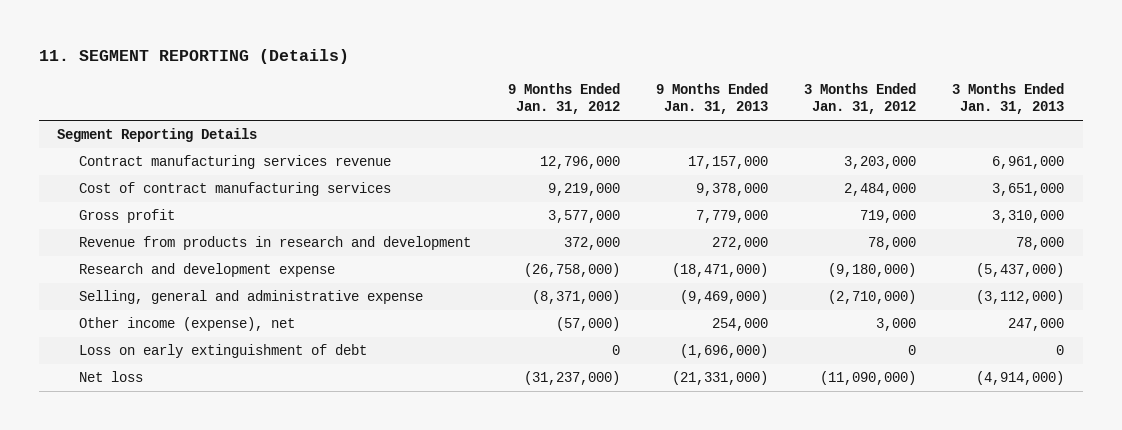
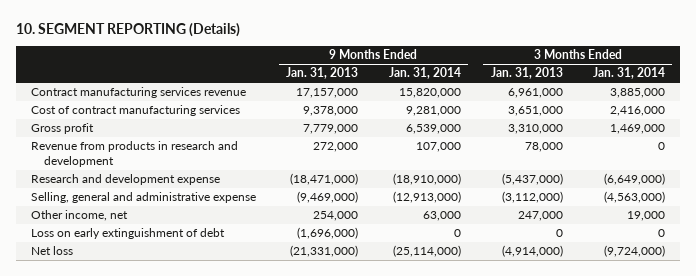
- 11. SEGMENT REPORTING (Details)
+ 10. SEGMENT REPORTING (Details)
- | 9 Months Ended Jan. 31, 2012 | 9 Months Ended Jan. 31, 2013 | 3 Months Ended Jan. 31, 2012 | 3 Months Ended Jan. 31, 2013
+ | 9 Months Ended Jan. 31, 2013 | 9 Months Ended Jan. 31, 2014 | 3 Months Ended Jan. 31, 2013 | 3 Months Ended Jan. 31, 2014
- Segment Reporting Details
- Other income (expense), net | (57,000) | 254,000 | 3,000 | 247,000
+ Other income, net | 254,000 | 63,000 | 247,000 | 19,000

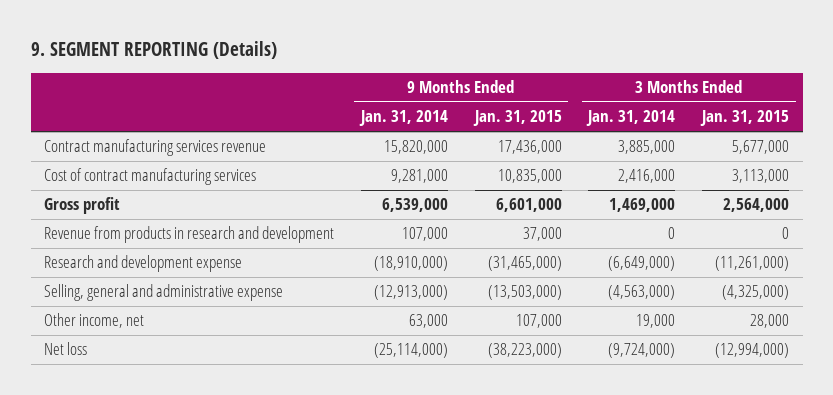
- 10. SEGMENT REPORTING (Details)
+ 9. SEGMENT REPORTING (Details)
- | 9 Months Ended Jan. 31, 2013 | 9 Months Ended Jan. 31, 2014 | 3 Months Ended Jan. 31, 2013 | 3 Months Ended Jan. 31, 2014
+ | 9 Months Ended Jan. 31, 2014 | 9 Months Ended Jan. 31, 2015 | 3 Months Ended Jan. 31, 2014 | 3 Months Ended Jan. 31, 2015
- Loss on early extinguishment of debt | (1,696,000) | 0 | 0 | 0

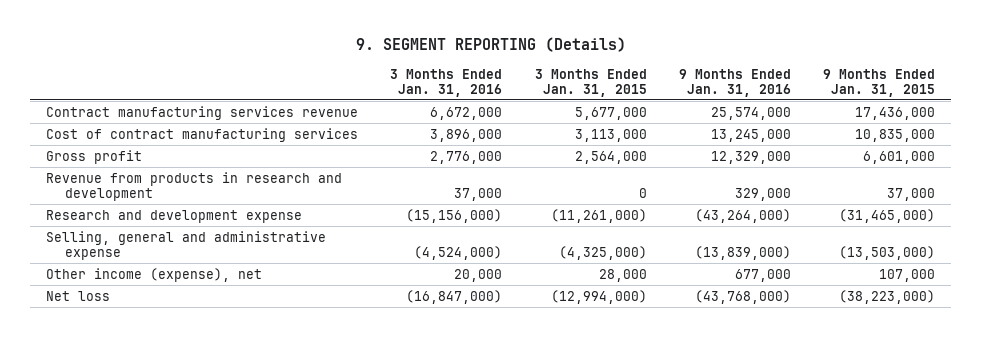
- | 9 Months Ended Jan. 31, 2014 | 9 Months Ended Jan. 31, 2015 | 3 Months Ended Jan. 31, 2014 | 3 Months Ended Jan. 31, 2015
+ | 3 Months Ended Jan. 31, 2016 | 3 Months Ended Jan. 31, 2015 | 9 Months Ended Jan. 31, 2016 | 9 Months Ended Jan. 31, 2015
- Other income, net | 63,000 | 107,000 | 19,000 | 28,000
+ Other income (expense), net | 20,000 | 28,000 | 677,000 | 107,000

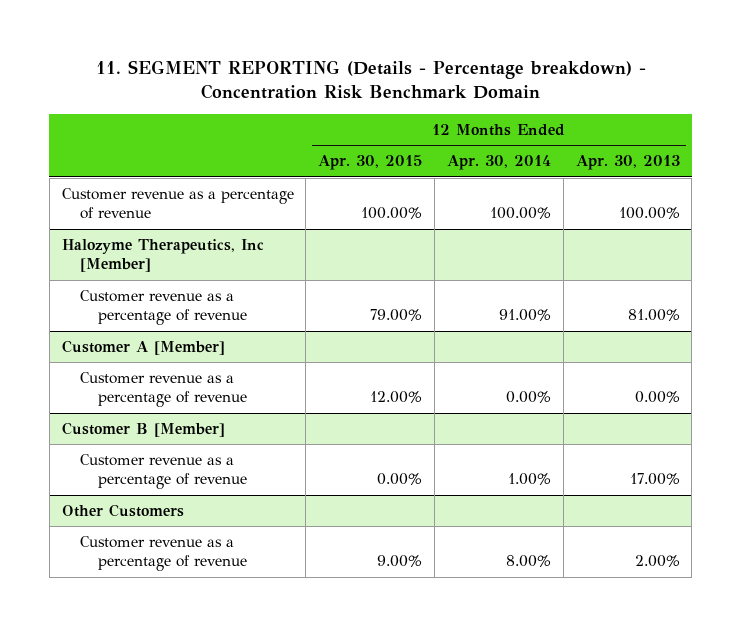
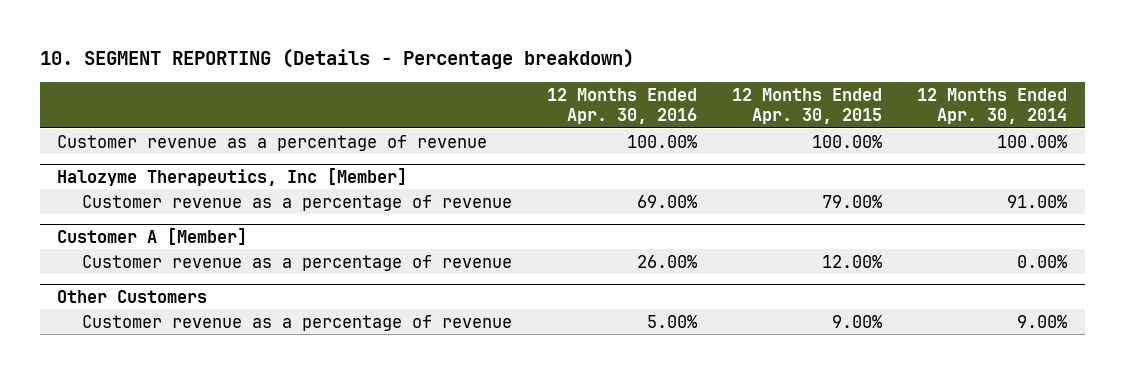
- 11. SEGMENT REPORTING (Details - Percentage breakdown) - Concentration Risk Benchmark Domain
+ 10. SEGMENT REPORTING (Details - Percentage breakdown)
- | 12 Months Ended Apr. 30, 2015 | 12 Months Ended Apr. 30, 2014 | 12 Months Ended Apr. 30, 2013
+ | 12 Months Ended Apr. 30, 2016 | 12 Months Ended Apr. 30, 2015 | 12 Months Ended Apr. 30, 2014
- Customer B [Member]
- Customer revenue as a percentage of revenue | 0.00% | 1.00% | 17.00%
@ Other Customers
- Customer revenue as a percentage of revenue | 9.00% | 8.00% | 2.00%
+ Customer revenue as a percentage of revenue | 5.00% | 9.00% | 9.00%

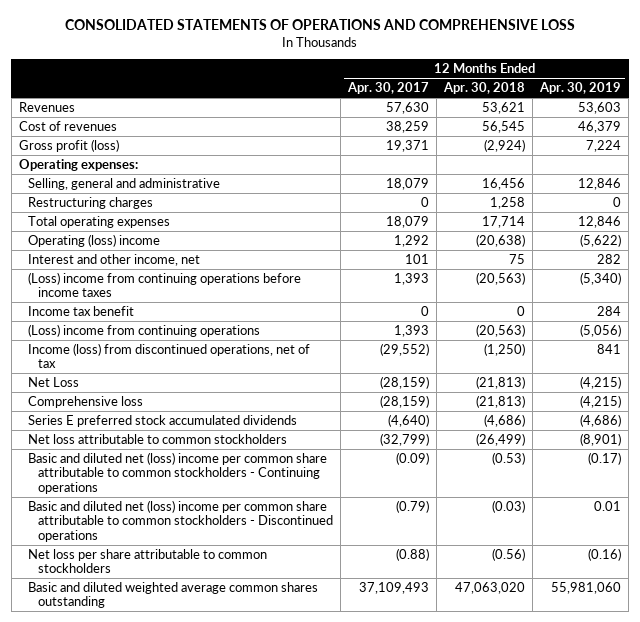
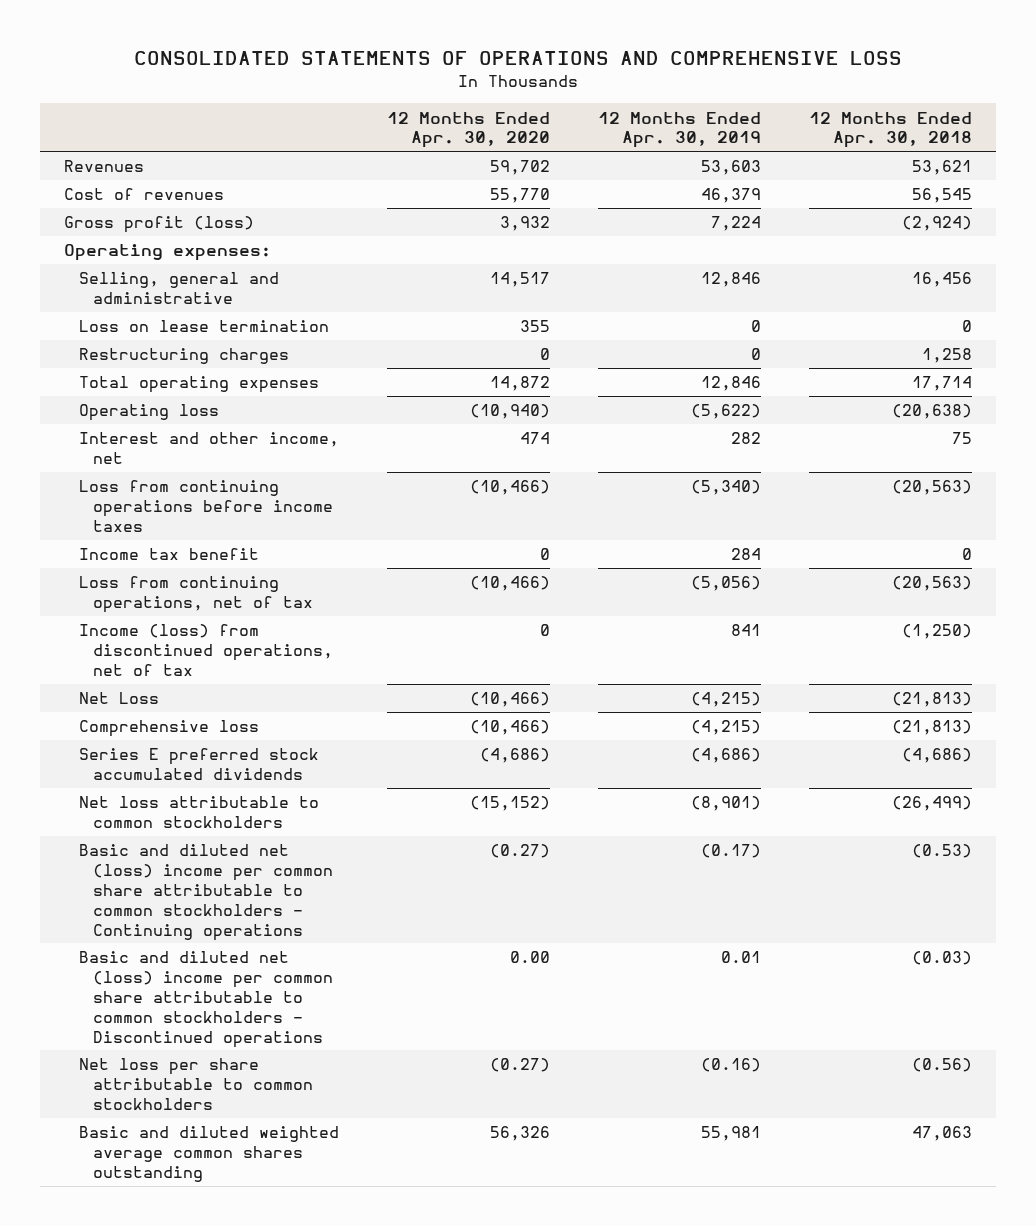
- | 12 Months Ended Apr. 30, 2017 | 12 Months Ended Apr. 30, 2018 | 12 Months Ended Apr. 30, 2019
+ | 12 Months Ended Apr. 30, 2020 | 12 Months Ended Apr. 30, 2019 | 12 Months Ended Apr. 30, 2018
+ Loss on lease termination | 355 | 0 | 0
- Operating (loss) income | 1,292 | (20,638) | (5,622)
+ Operating loss | (10,940) | (5,622) | (20,638)
- (Loss) income from continuing operations before income taxes | 1,393 | (20,563) | (5,340)
+ Loss from continuing operations before income taxes | (10,466) | (5,340) | (20,563)
- (Loss) income from continuing operations | 1,393 | (20,563) | (5,056)
+ Loss from continuing operations, net of tax | (10,466) | (5,056) | (20,563)
- Basic and diluted weighted average common shares outstanding | 37,109,493 | 47,063,020 | 55,981,060
+ Basic and diluted weighted average common shares outstanding | 56,326 | 55,981 | 47,063

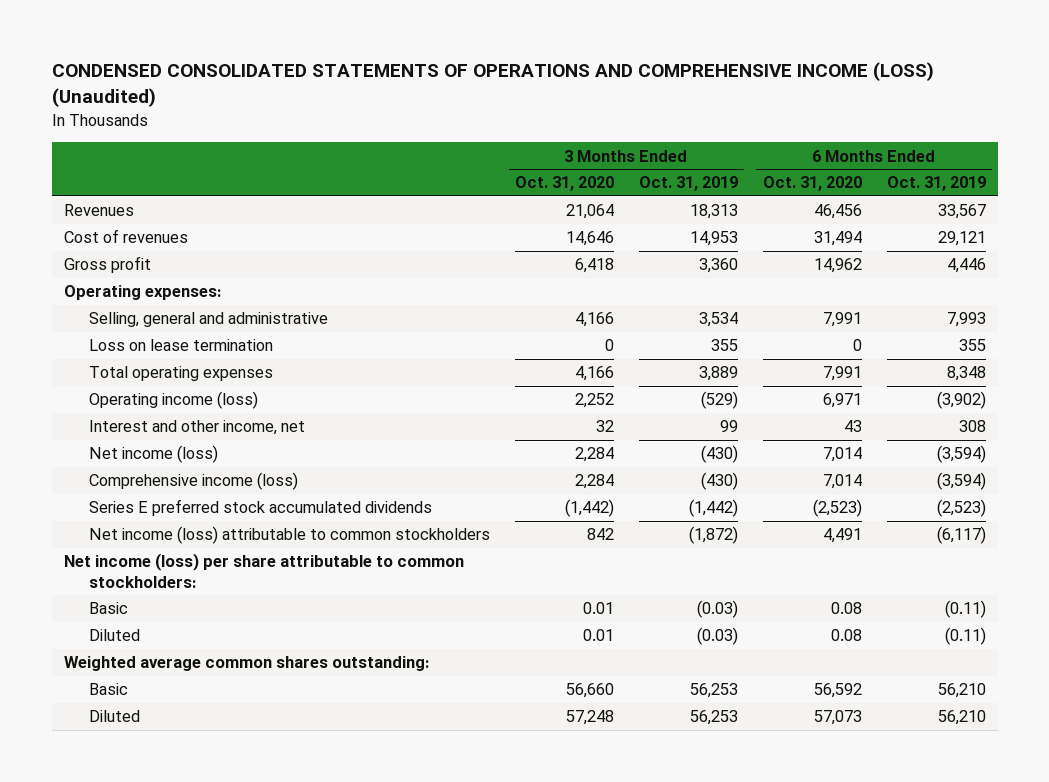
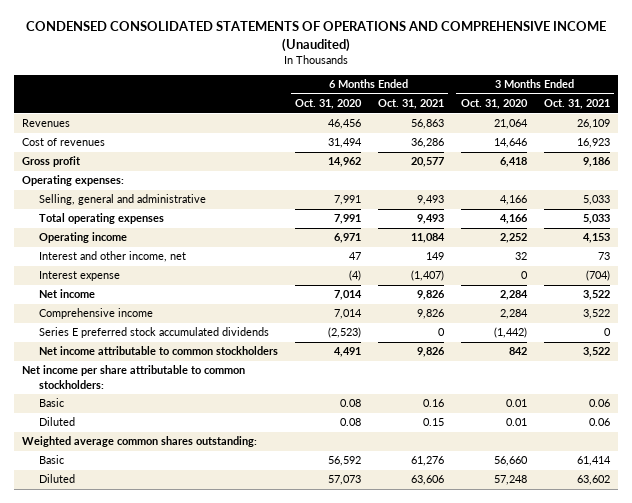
- CONDENSED CONSOLIDATED STATEMENTS OF OPERATIONS AND COMPREHENSIVE INCOME (LOSS) (Unaudited)
+ CONDENSED CONSOLIDATED STATEMENTS OF OPERATIONS AND COMPREHENSIVE INCOME (Unaudited)
- | 3 Months Ended Oct. 31, 2020 | 3 Months Ended Oct. 31, 2019 | 6 Months Ended Oct. 31, 2020 | 6 Months Ended Oct. 31, 2019
+ | 6 Months Ended Oct. 31, 2020 | 6 Months Ended Oct. 31, 2021 | 3 Months Ended Oct. 31, 2020 | 3 Months Ended Oct. 31, 2021
- Loss on lease termination | 0 | 355 | 0 | 355
- Operating income (loss) | 2,252 | (529) | 6,971 | (3,902)
- Interest and other income, net | 32 | 99 | 43 | 308
- Net income (loss) | 2,284 | (430) | 7,014 | (3,594)
- Comprehensive income (loss) | 2,284 | (430) | 7,014 | (3,594)
+ Operating income | 6,971 | 11,084 | 2,252 | 4,153
+ Interest and other income, net | 47 | 149 | 32 | 73
+ Interest expense | (4) | (1,407) | 0 | (704)
+ Net income | 7,014 | 9,826 | 2,284 | 3,522
+ Comprehensive income | 7,014 | 9,826 | 2,284 | 3,522
- Net income (loss) attributable to common stockholders | 842 | (1,872) | 4,491 | (6,117)
- Net income (loss) per share attributable to common stockholders:
+ Net income attributable to common stockholders | 4,491 | 9,826 | 842 | 3,522
+ Net income per share attributable to common stockholders:

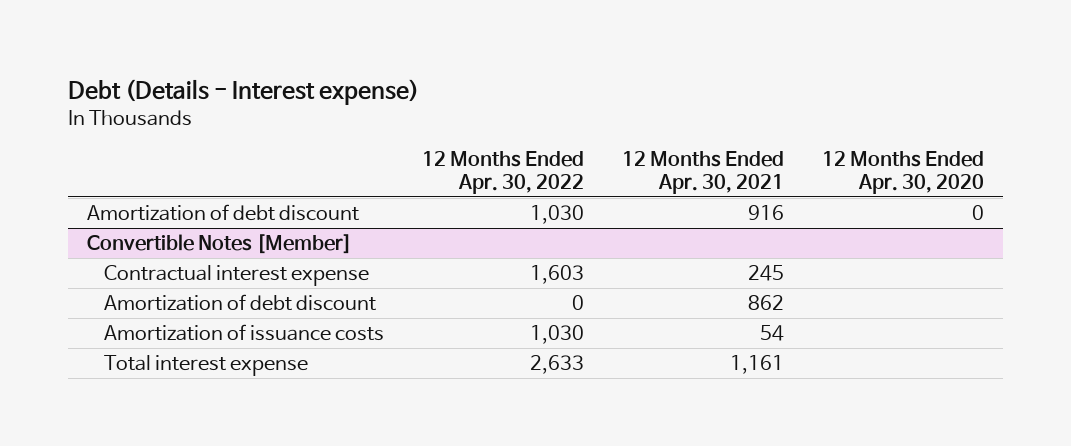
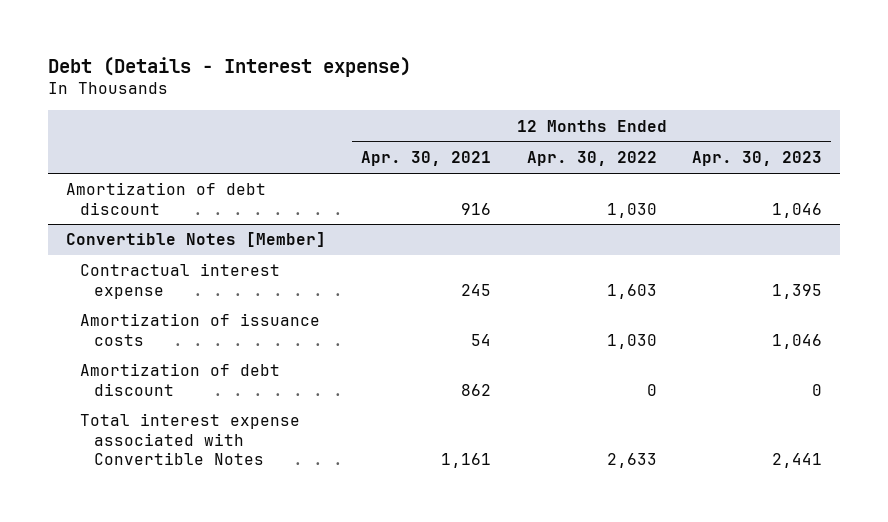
- | 12 Months Ended Apr. 30, 2022 | 12 Months Ended Apr. 30, 2021 | 12 Months Ended Apr. 30, 2020
+ | 12 Months Ended Apr. 30, 2021 | 12 Months Ended Apr. 30, 2022 | 12 Months Ended Apr. 30, 2023
@ Convertible Notes [Member]
- Total interest expense | 2,633 | 1,161 |
moved down: Amortization of debt discount | 862 | 0 | 0
+ Total interest expense associated with Convertible Notes | 1,161 | 2,633 | 2,441

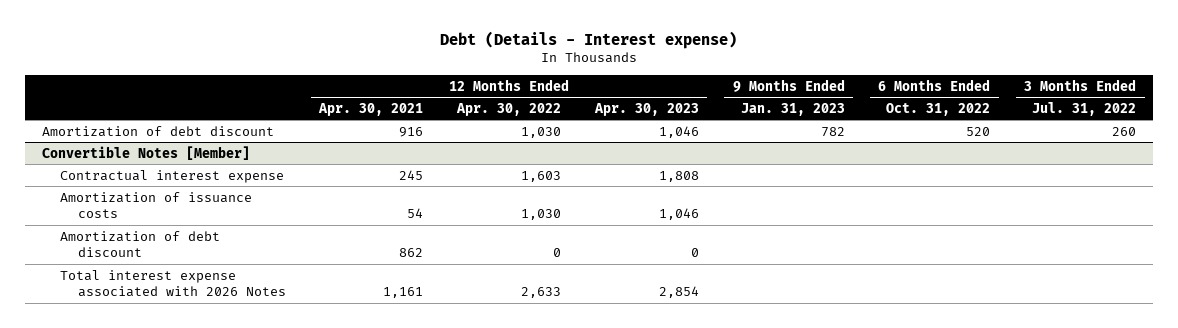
- | 12 Months Ended Apr. 30, 2021 | 12 Months Ended Apr. 30, 2022 | 12 Months Ended Apr. 30, 2023
+ | 12 Months Ended Apr. 30, 2021 | 12 Months Ended Apr. 30, 2022 | 12 Months Ended Apr. 30, 2023 | 9 Months Ended Jan. 31, 2023 | 6 Months Ended Oct. 31, 2022 | 3 Months Ended Jul. 31, 2022
@ Convertible Notes [Member]
- Contractual interest expense | 245 | 1,603 | 1,395
+ Contractual interest expense | 245 | 1,603 | 1,808 | | |
- Total interest expense associated with Convertible Notes | 1,161 | 2,633 | 2,441
+ Total interest expense associated with 2026 Notes | 1,161 | 2,633 | 2,854 | | |

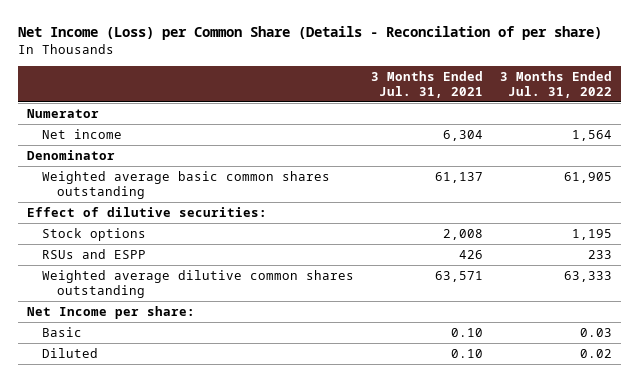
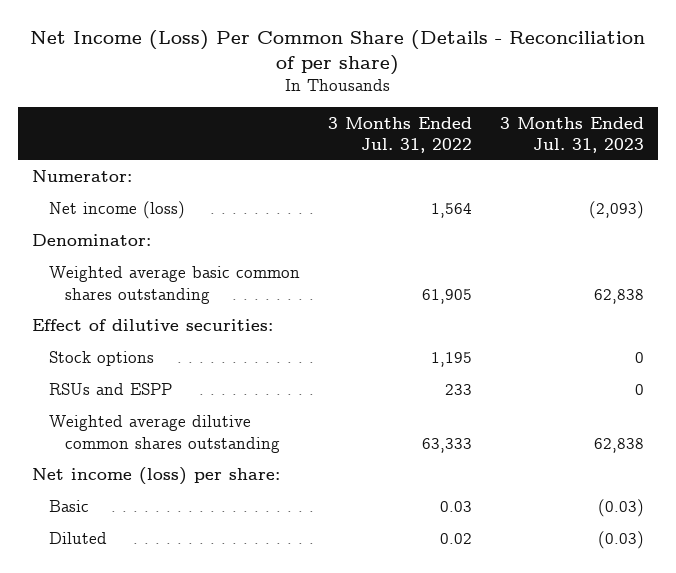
- Net Income (Loss) per Common Share (Details - Reconcilation of per share)
+ Net Income (Loss) Per Common Share (Details - Reconciliation of per share)
- | 3 Months Ended Jul. 31, 2021 | 3 Months Ended Jul. 31, 2022
+ | 3 Months Ended Jul. 31, 2022 | 3 Months Ended Jul. 31, 2023
- Numerator
- Net income | 6,304 | 1,564
- Denominator
+ Numerator:
+ Net income (loss) | 1,564 | (2,093)
+ Denominator:
- Net Income per share:
+ Net income (loss) per share:

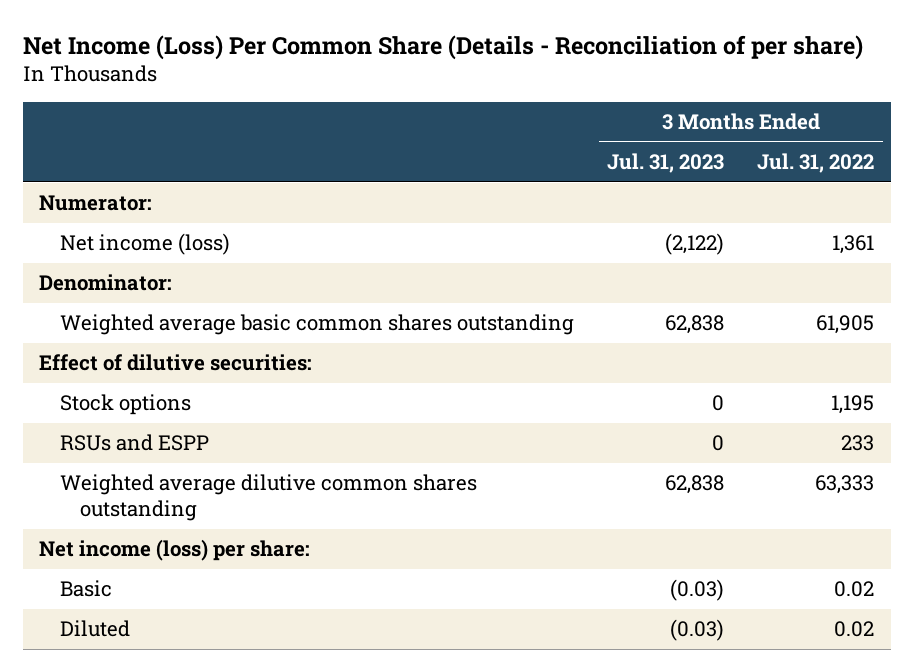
- | 3 Months Ended Jul. 31, 2022 | 3 Months Ended Jul. 31, 2023
+ | 3 Months Ended Jul. 31, 2023 | 3 Months Ended Jul. 31, 2022
- Net income (loss) | 1,564 | (2,093)
+ Net income (loss) | (2,122) | 1,361
- Basic | 0.03 | (0.03)
+ Basic | (0.03) | 0.02

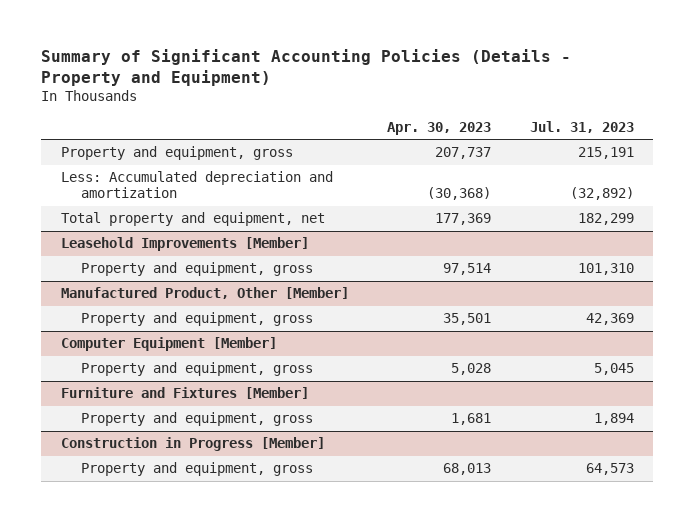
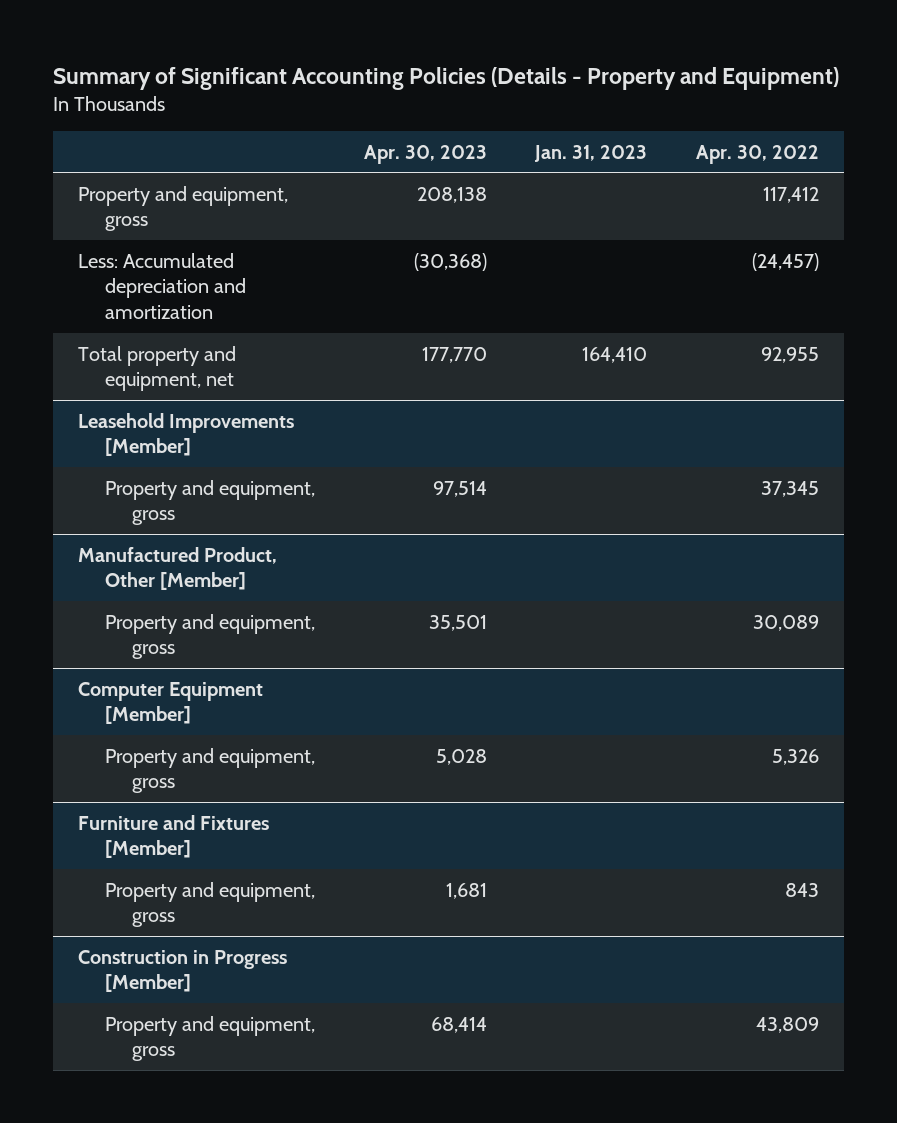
- | Apr. 30, 2023 | Jul. 31, 2023
+ | Apr. 30, 2023 | Jan. 31, 2023 | Apr. 30, 2022
- Property and equipment, gross | 207,737 | 215,191
+ Property and equipment, gross | 208,138 | | 117,412
- Total property and equipment, net | 177,369 | 182,299
+ Total property and equipment, net | 177,770 | 164,410 | 92,955
@ Construction in Progress [Member]
- Property and equipment, gross | 68,013 | 64,573
+ Property and equipment, gross | 68,414 | | 43,809

